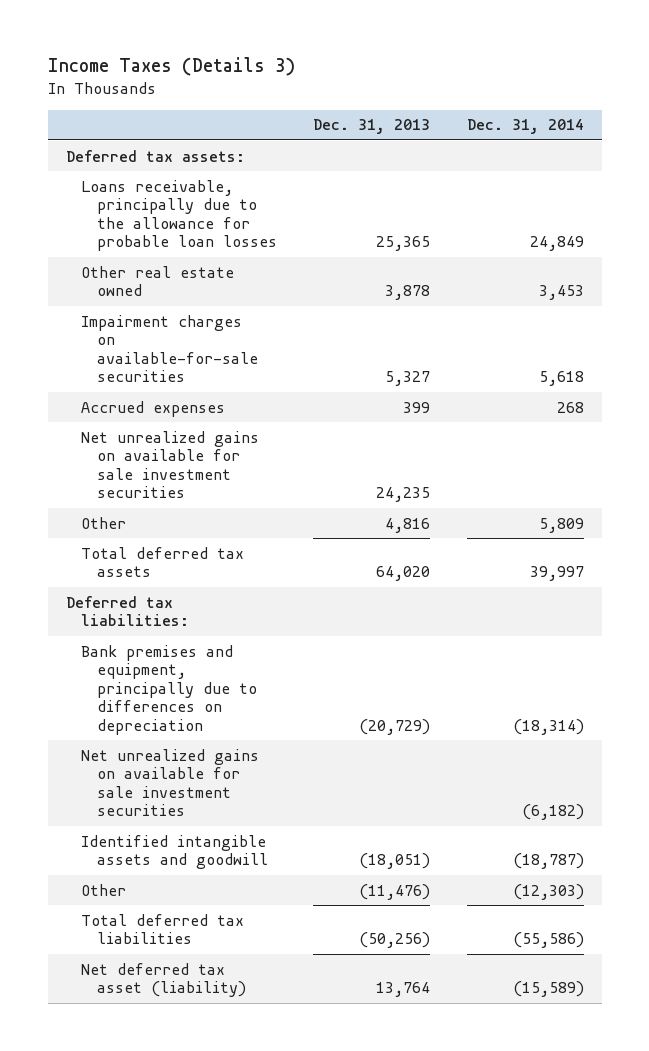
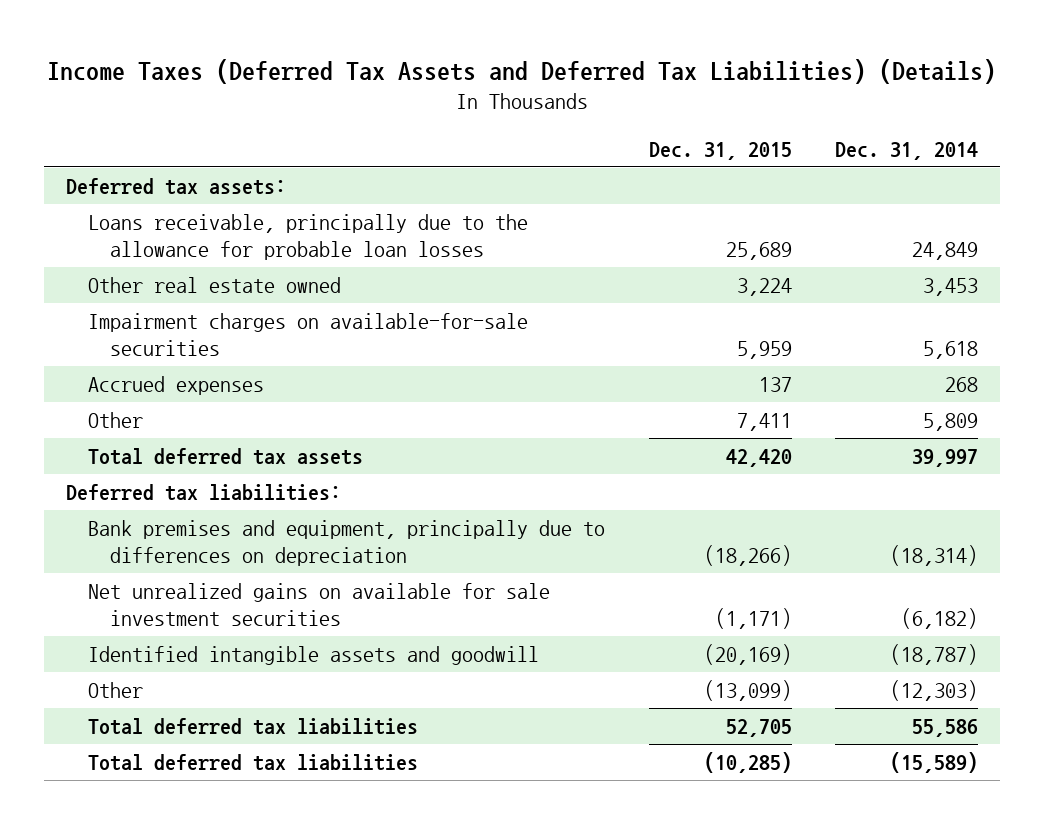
- Income Taxes (Details 3)
+ Income Taxes (Deferred Tax Assets and Deferred Tax Liabilities) (Details)
- | Dec. 31, 2013 | Dec. 31, 2014
+ | Dec. 31, 2015 | Dec. 31, 2014
- Net unrealized gains on available for sale investment securities | 24,235 |
- Total deferred tax liabilities | (50,256) | (55,586)
- Net deferred tax asset (liability) | 13,764 | (15,589)
+ Total deferred tax liabilities | 52,705 | 55,586
+ Total deferred tax liabilities | (10,285) | (15,589)

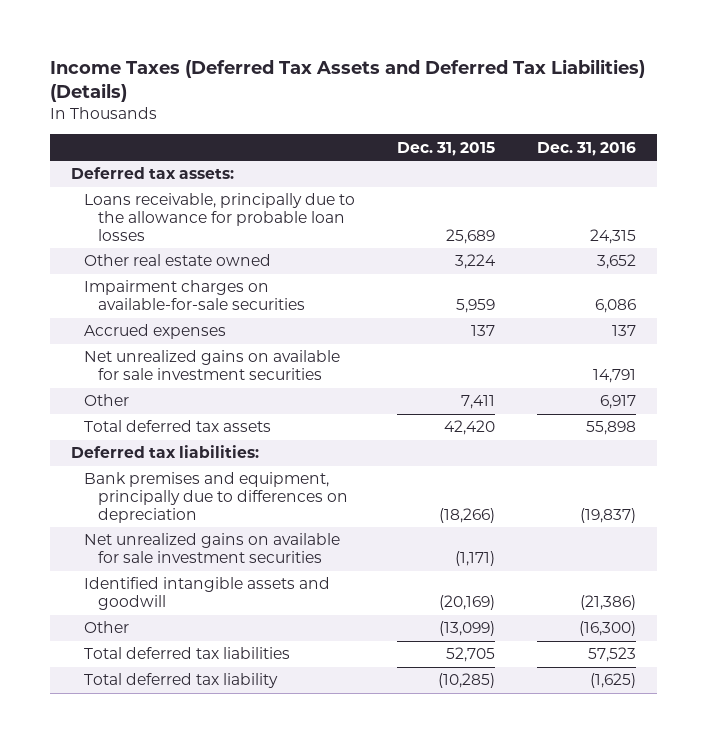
- | Dec. 31, 2015 | Dec. 31, 2014
+ | Dec. 31, 2015 | Dec. 31, 2016
+ Net unrealized gains on available for sale investment securities | | 14,791
- Total deferred tax liabilities | (10,285) | (15,589)
+ Total deferred tax liability | (10,285) | (1,625)

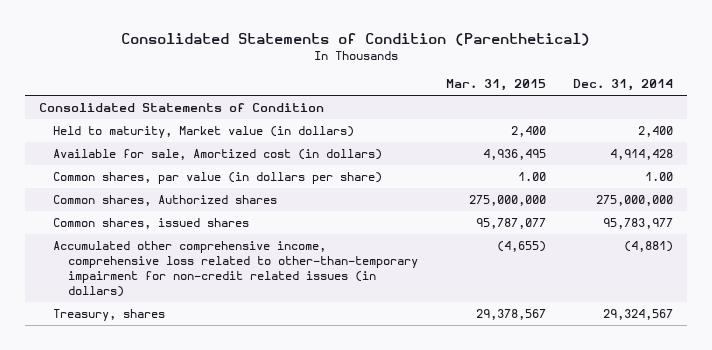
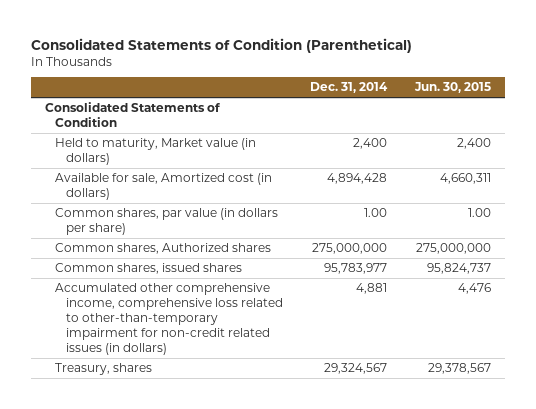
- | Mar. 31, 2015 | Dec. 31, 2014
+ | Dec. 31, 2014 | Jun. 30, 2015
- Available for sale, Amortized cost (in dollars) | 4,936,495 | 4,914,428
+ Available for sale, Amortized cost (in dollars) | 4,894,428 | 4,660,311
- Accumulated other comprehensive income, comprehensive loss related to other-than-temporary impairment for non-credit related issues (in dollars) | (4,655) | (4,881)
+ Accumulated other comprehensive income, comprehensive loss related to other-than-temporary impairment for non-credit related issues (in dollars) | 4,881 | 4,476

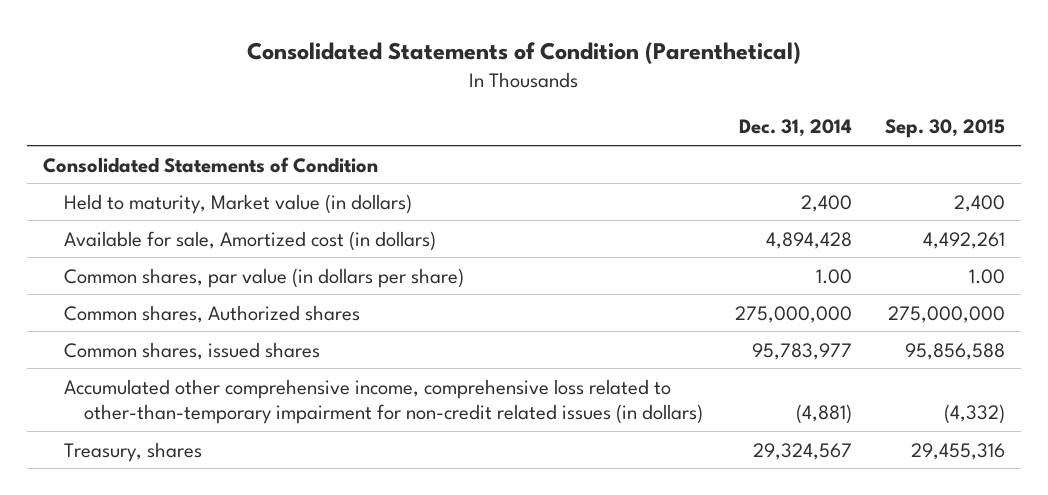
- | Dec. 31, 2014 | Jun. 30, 2015
+ | Dec. 31, 2014 | Sep. 30, 2015
- Accumulated other comprehensive income, comprehensive loss related to other-than-temporary impairment for non-credit related issues (in dollars) | 4,881 | 4,476
+ Accumulated other comprehensive income, comprehensive loss related to other-than-temporary impairment for non-credit related issues (in dollars) | (4,881) | (4,332)

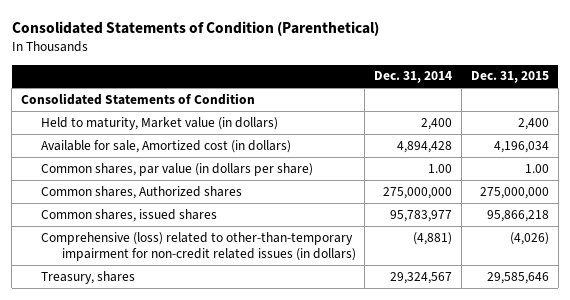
- | Dec. 31, 2014 | Sep. 30, 2015
+ | Dec. 31, 2014 | Dec. 31, 2015
- Accumulated other comprehensive income, comprehensive loss related to other-than-temporary impairment for non-credit related issues (in dollars) | (4,881) | (4,332)
+ Comprehensive (loss) related to other-than-temporary impairment for non-credit related issues (in dollars) | (4,881) | (4,026)

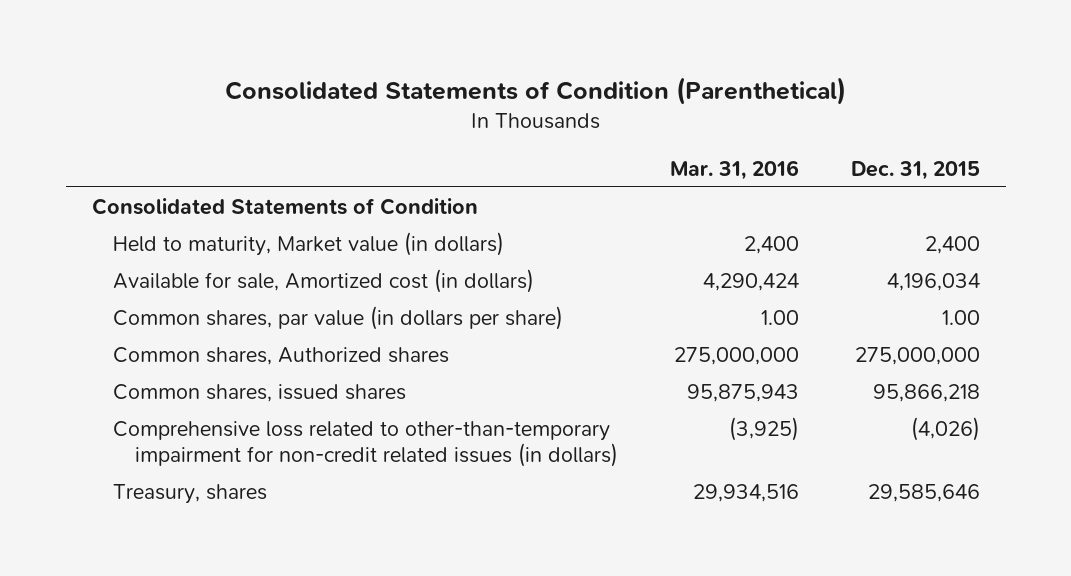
- | Dec. 31, 2014 | Dec. 31, 2015
+ | Mar. 31, 2016 | Dec. 31, 2015
- Comprehensive (loss) related to other-than-temporary impairment for non-credit related issues (in dollars) | (4,881) | (4,026)
+ Comprehensive loss related to other-than-temporary impairment for non-credit related issues (in dollars) | (3,925) | (4,026)

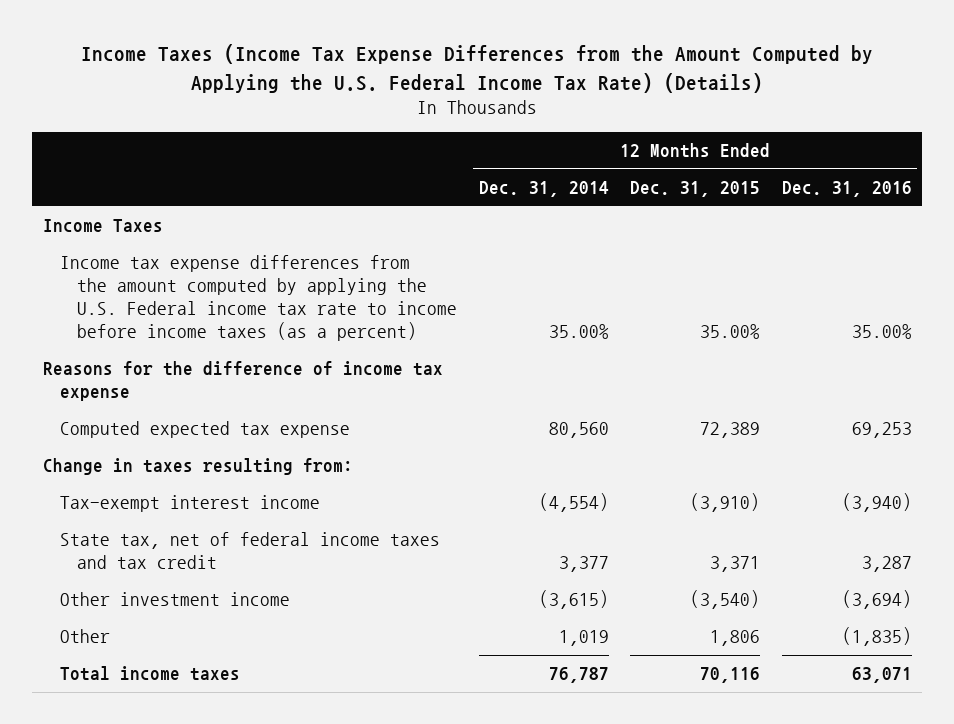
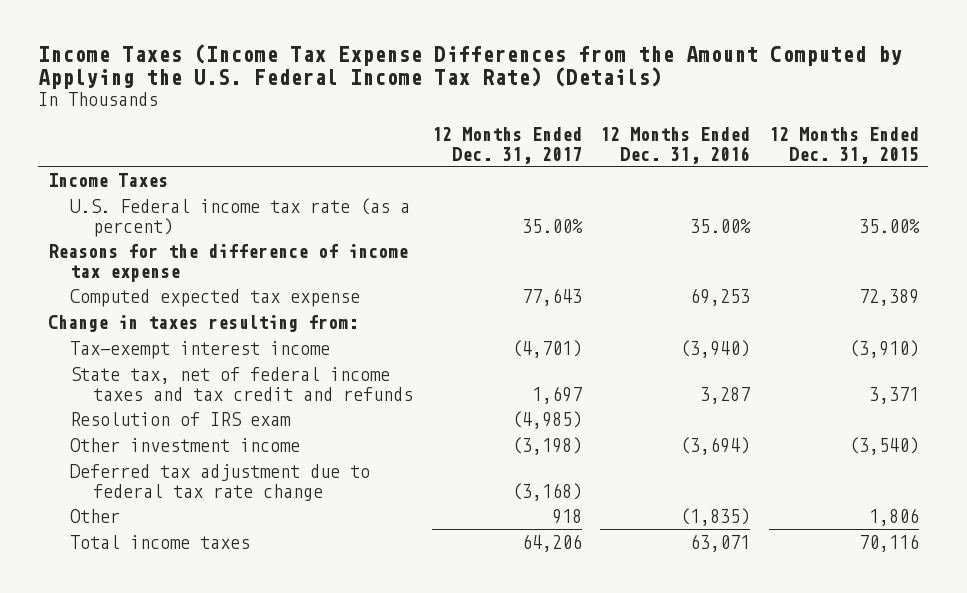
- | 12 Months Ended Dec. 31, 2014 | 12 Months Ended Dec. 31, 2015 | 12 Months Ended Dec. 31, 2016
+ | 12 Months Ended Dec. 31, 2017 | 12 Months Ended Dec. 31, 2016 | 12 Months Ended Dec. 31, 2015
- Income tax expense differences from the amount computed by applying the U.S. Federal income tax rate to income before income taxes (as a percent) | 35.00% | 35.00% | 35.00%
+ U.S. Federal income tax rate (as a percent) | 35.00% | 35.00% | 35.00%
- State tax, net of federal income taxes and tax credit | 3,377 | 3,371 | 3,287
+ State tax, net of federal income taxes and tax credit and refunds | 1,697 | 3,287 | 3,371
+ Resolution of IRS exam | (4,985) | |
+ Deferred tax adjustment due to federal tax rate change | (3,168) | |

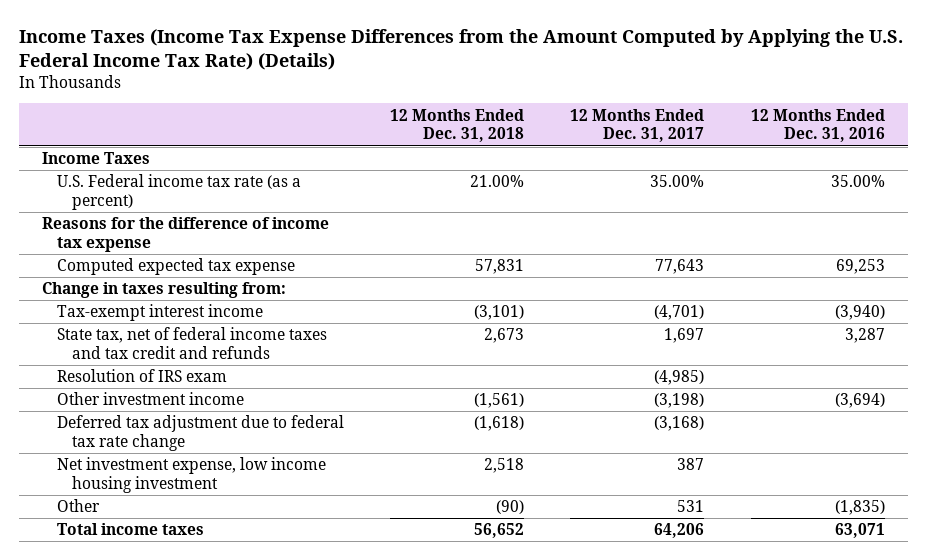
- | 12 Months Ended Dec. 31, 2017 | 12 Months Ended Dec. 31, 2016 | 12 Months Ended Dec. 31, 2015
+ | 12 Months Ended Dec. 31, 2018 | 12 Months Ended Dec. 31, 2017 | 12 Months Ended Dec. 31, 2016
- Other | 918 | (1,835) | 1,806
+ Net investment expense, low income housing investment | 2,518 | 387 |
+ Other | (90) | 531 | (1,835)

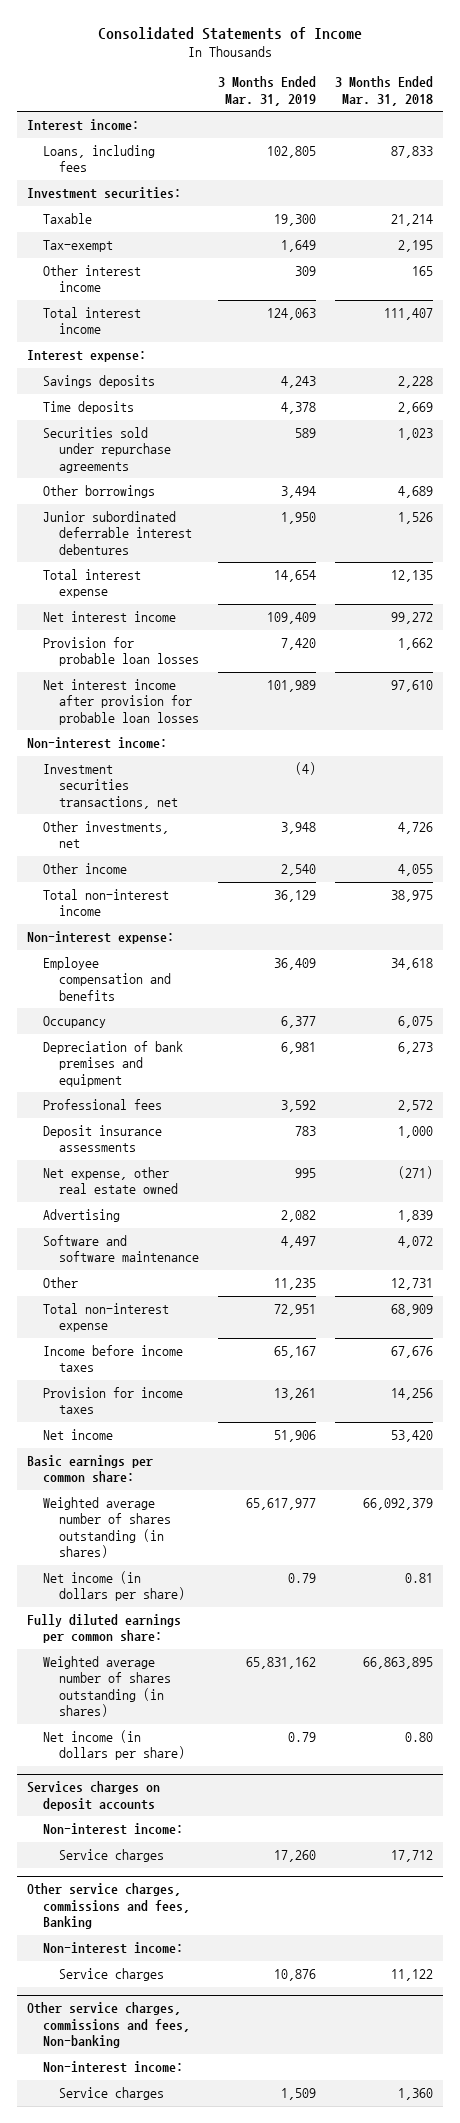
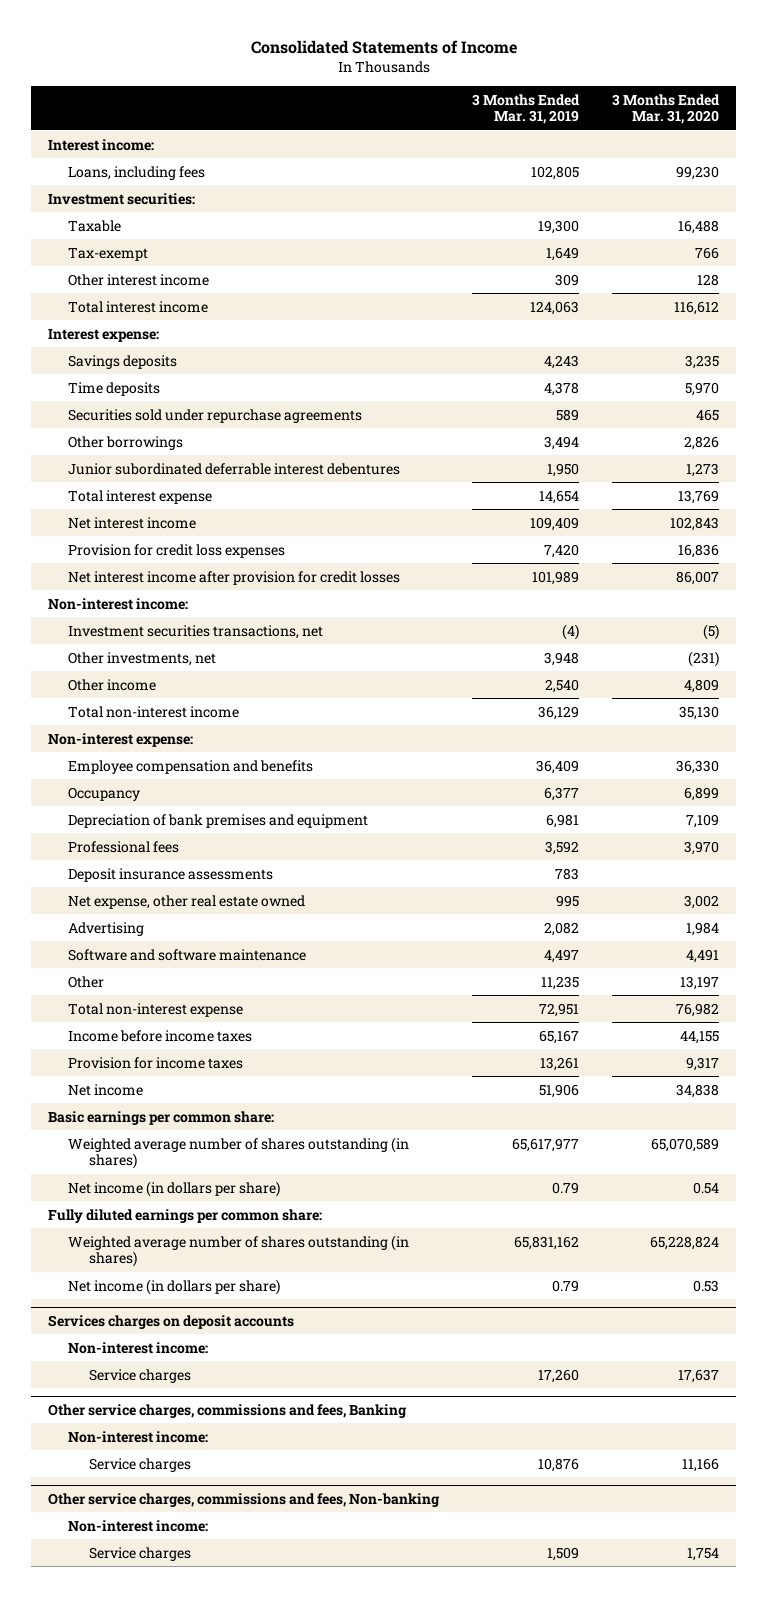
- | 3 Months Ended Mar. 31, 2019 | 3 Months Ended Mar. 31, 2018
+ | 3 Months Ended Mar. 31, 2019 | 3 Months Ended Mar. 31, 2020
- Provision for probable loan losses | 7,420 | 1,662
- Net interest income after provision for probable loan losses | 101,989 | 97,610
+ Provision for credit loss expenses | 7,420 | 16,836
+ Net interest income after provision for credit losses | 101,989 | 86,007

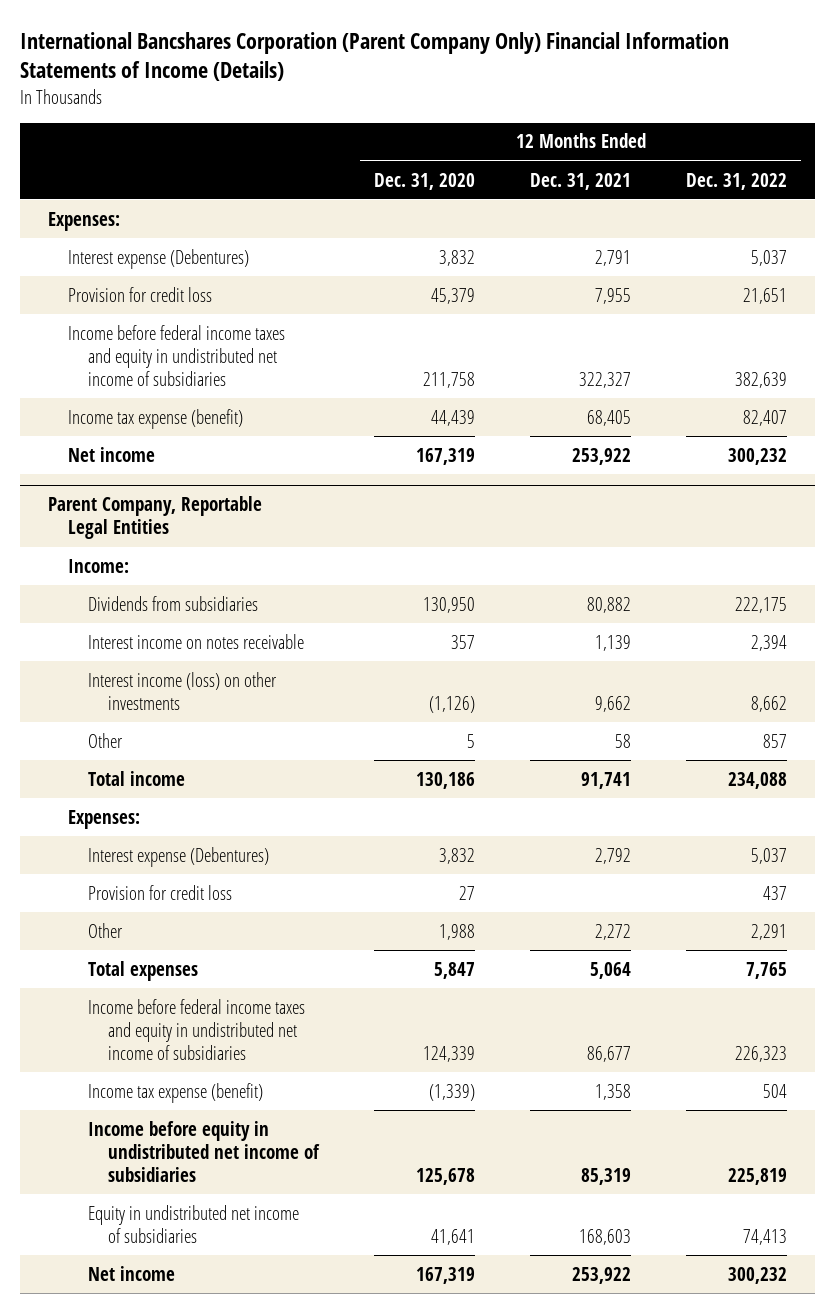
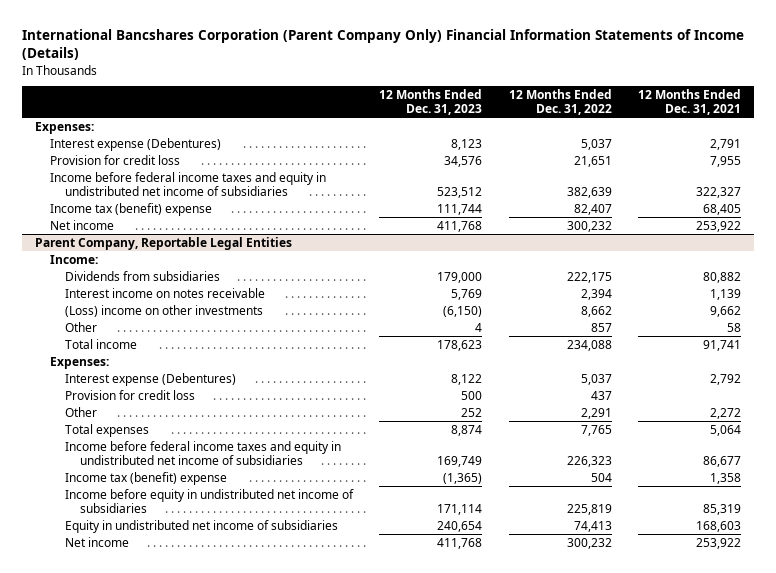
- | 12 Months Ended Dec. 31, 2020 | 12 Months Ended Dec. 31, 2021 | 12 Months Ended Dec. 31, 2022
+ | 12 Months Ended Dec. 31, 2023 | 12 Months Ended Dec. 31, 2022 | 12 Months Ended Dec. 31, 2021
- Income tax expense (benefit) | 44,439 | 68,405 | 82,407
+ Income tax (benefit) expense | 111,744 | 82,407 | 68,405
@ Parent Company, Reportable Legal Entities
- Interest income (loss) on other investments | (1,126) | 9,662 | 8,662
+ (Loss) income on other investments | (6,150) | 8,662 | 9,662
- Income tax expense (benefit) | (1,339) | 1,358 | 504
+ Income tax (benefit) expense | (1,365) | 504 | 1,358

